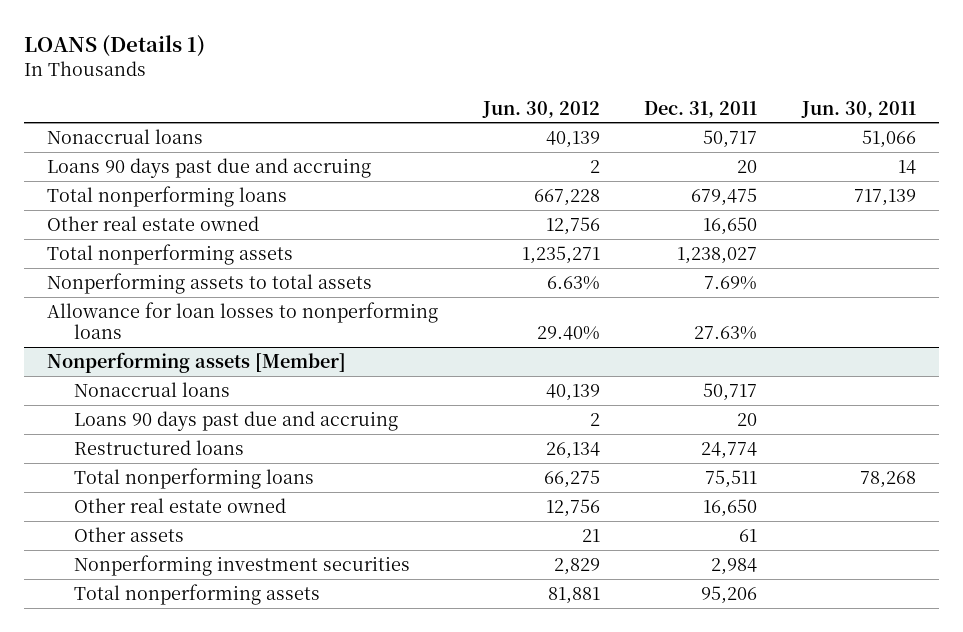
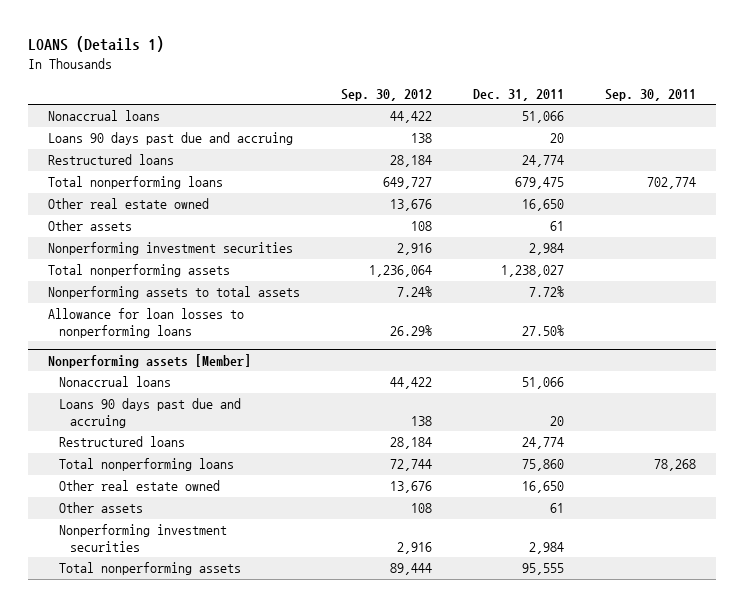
- | Jun. 30, 2012 | Dec. 31, 2011 | Jun. 30, 2011
+ | Sep. 30, 2012 | Dec. 31, 2011 | Sep. 30, 2011
- Nonaccrual loans | 40,139 | 50,717 | 51,066
+ Nonaccrual loans | 44,422 | 51,066 |
+ Restructured loans | 28,184 | 24,774 |
+ Other assets | 108 | 61 |
+ Nonperforming investment securities | 2,916 | 2,984 |
- Nonperforming assets to total assets | 6.63% | 7.69% |
- Allowance for loan losses to nonperforming loans | 29.40% | 27.63% |
+ Nonperforming assets to total assets | 7.24% | 7.72% |
+ Allowance for loan losses to nonperforming loans | 26.29% | 27.50% |
@ Nonperforming assets [Member]
- Nonaccrual loans | 40,139 | 50,717 |
+ Nonaccrual loans | 44,422 | 51,066 |
- Total nonperforming loans | 66,275 | 75,511 | 78,268
+ Total nonperforming loans | 72,744 | 75,860 | 78,268
- Total nonperforming assets | 81,881 | 95,206 |
+ Total nonperforming assets | 89,444 | 95,555 |

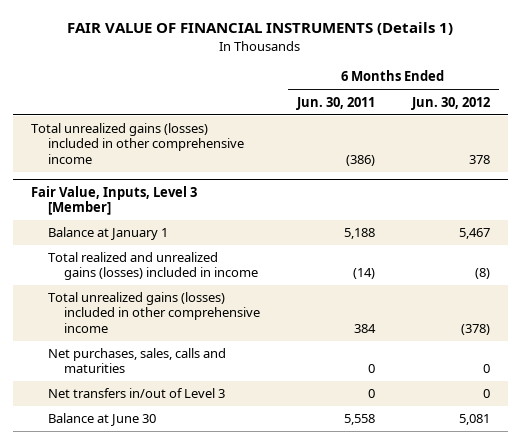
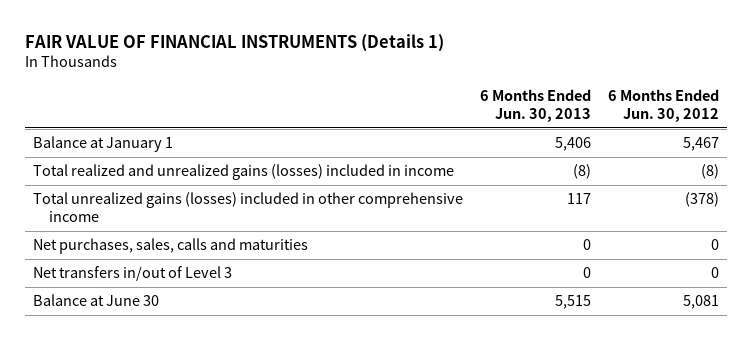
- | 6 Months Ended Jun. 30, 2011 | 6 Months Ended Jun. 30, 2012
+ | 6 Months Ended Jun. 30, 2013 | 6 Months Ended Jun. 30, 2012
- Total unrealized gains (losses) included in other comprehensive income | (386) | 378
- Fair Value, Inputs, Level 3 [Member]

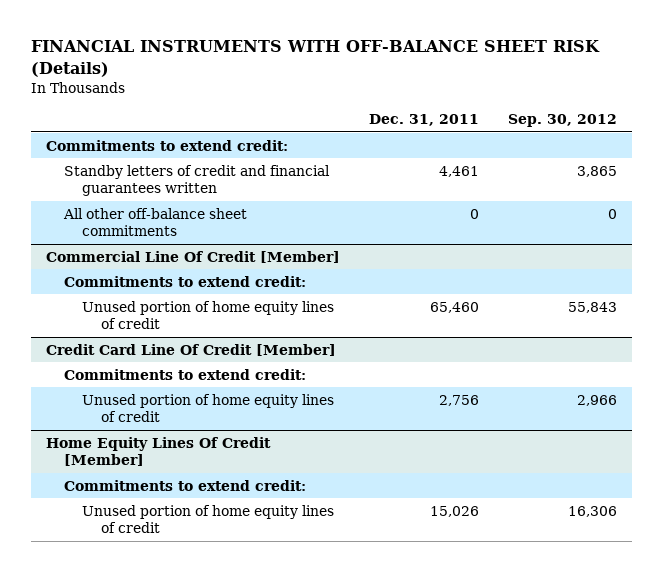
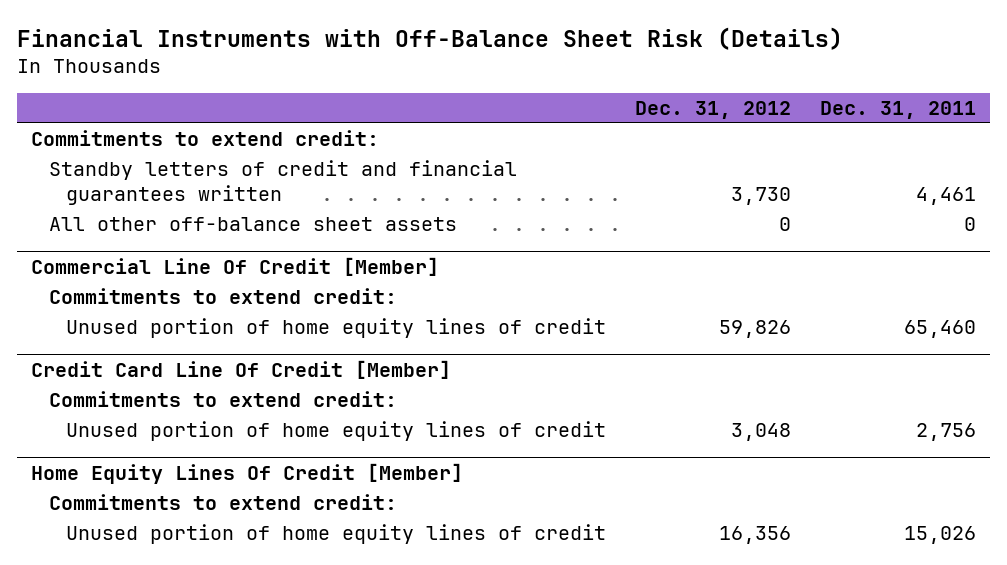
- FINANCIAL INSTRUMENTS WITH OFF-BALANCE SHEET RISK (Details)
+ Financial Instruments with Off-Balance Sheet Risk (Details)
- | Dec. 31, 2011 | Sep. 30, 2012
+ | Dec. 31, 2012 | Dec. 31, 2011
- All other off-balance sheet commitments | 0 | 0
+ All other off-balance sheet assets | 0 | 0

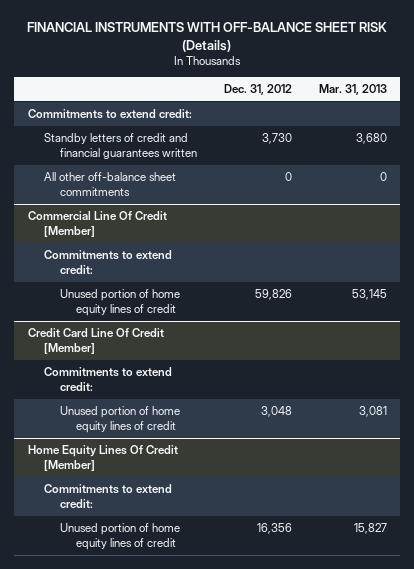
- Financial Instruments with Off-Balance Sheet Risk (Details)
+ FINANCIAL INSTRUMENTS WITH OFF-BALANCE SHEET RISK (Details)
- | Dec. 31, 2012 | Dec. 31, 2011
+ | Dec. 31, 2012 | Mar. 31, 2013
- All other off-balance sheet assets | 0 | 0
+ All other off-balance sheet commitments | 0 | 0

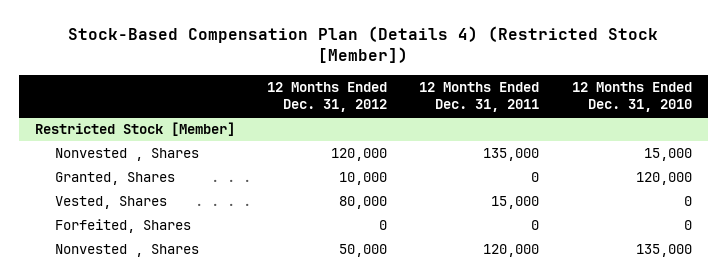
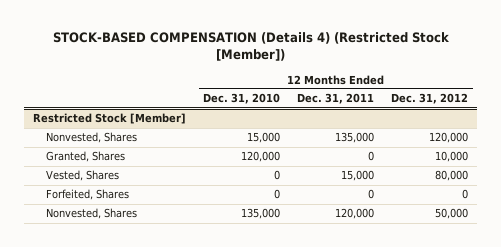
- Stock-Based Compensation Plan (Details 4) (Restricted Stock [Member])
+ STOCK-BASED COMPENSATION (Details 4) (Restricted Stock [Member])
- | 12 Months Ended Dec. 31, 2012 | 12 Months Ended Dec. 31, 2011 | 12 Months Ended Dec. 31, 2010
+ | 12 Months Ended Dec. 31, 2010 | 12 Months Ended Dec. 31, 2011 | 12 Months Ended Dec. 31, 2012
@ Restricted Stock [Member]
- Nonvested , Shares | 120,000 | 135,000 | 15,000
+ Nonvested, Shares | 15,000 | 135,000 | 120,000
- Nonvested , Shares | 50,000 | 120,000 | 135,000
+ Nonvested, Shares | 135,000 | 120,000 | 50,000

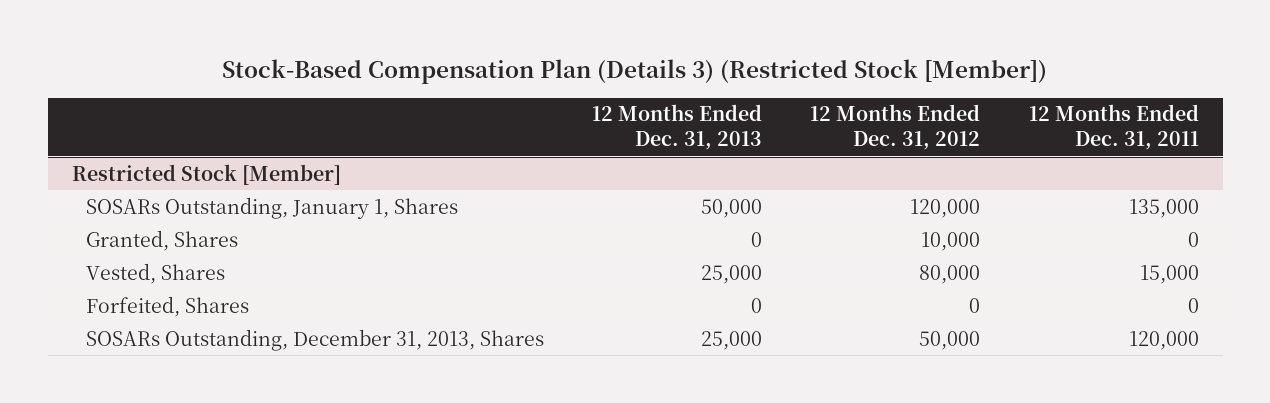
- STOCK-BASED COMPENSATION (Details 4) (Restricted Stock [Member])
+ Stock-Based Compensation Plan (Details 3) (Restricted Stock [Member])
- | 12 Months Ended Dec. 31, 2010 | 12 Months Ended Dec. 31, 2011 | 12 Months Ended Dec. 31, 2012
+ | 12 Months Ended Dec. 31, 2013 | 12 Months Ended Dec. 31, 2012 | 12 Months Ended Dec. 31, 2011
@ Restricted Stock [Member]
- Nonvested, Shares | 15,000 | 135,000 | 120,000
+ SOSARs Outstanding, January 1, Shares | 50,000 | 120,000 | 135,000
- Nonvested, Shares | 135,000 | 120,000 | 50,000
+ SOSARs Outstanding, December 31, 2013, Shares | 25,000 | 50,000 | 120,000

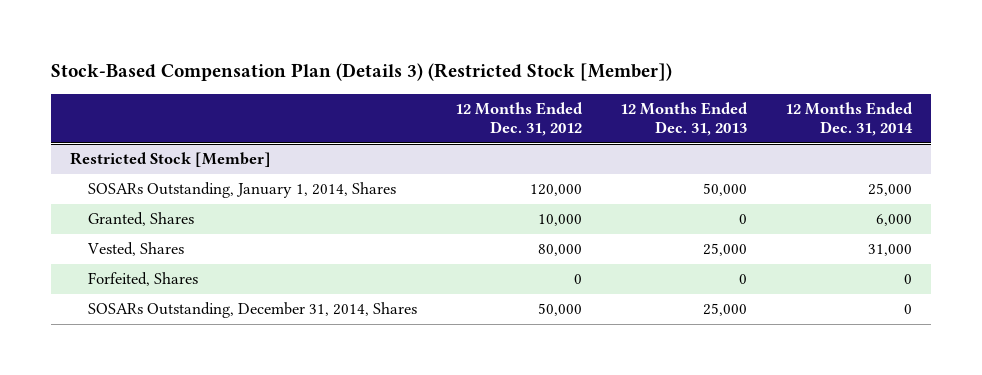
- | 12 Months Ended Dec. 31, 2013 | 12 Months Ended Dec. 31, 2012 | 12 Months Ended Dec. 31, 2011
+ | 12 Months Ended Dec. 31, 2012 | 12 Months Ended Dec. 31, 2013 | 12 Months Ended Dec. 31, 2014
@ Restricted Stock [Member]
- SOSARs Outstanding, January 1, Shares | 50,000 | 120,000 | 135,000
+ SOSARs Outstanding, January 1, 2014, Shares | 120,000 | 50,000 | 25,000
- SOSARs Outstanding, December 31, 2013, Shares | 25,000 | 50,000 | 120,000
+ SOSARs Outstanding, December 31, 2014, Shares | 50,000 | 25,000 | 0

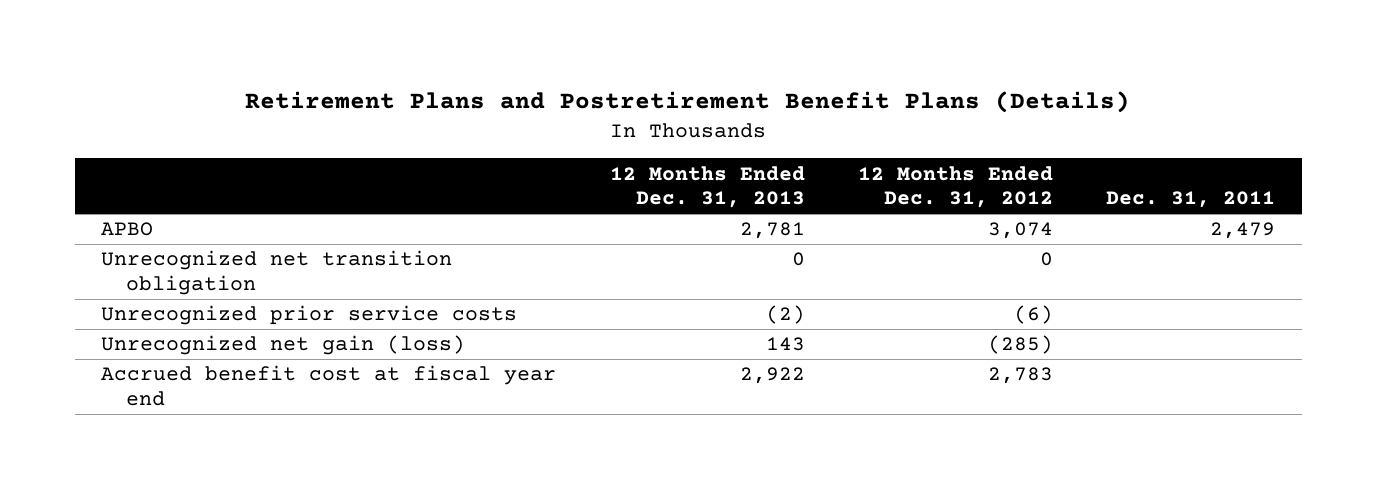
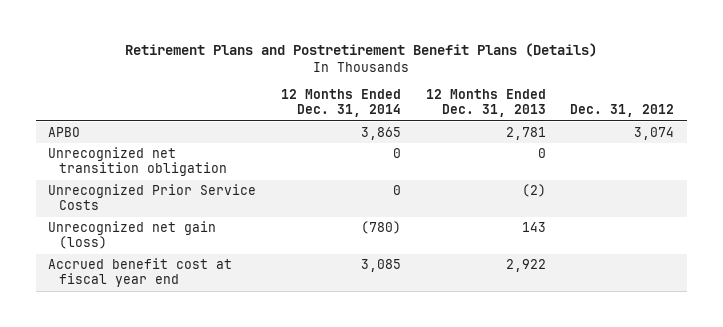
- | 12 Months Ended Dec. 31, 2013 | 12 Months Ended Dec. 31, 2012 | Dec. 31, 2011
+ | 12 Months Ended Dec. 31, 2014 | 12 Months Ended Dec. 31, 2013 | Dec. 31, 2012
- Unrecognized prior service costs | (2) | (6) |
+ Unrecognized Prior Service Costs | 0 | (2) |

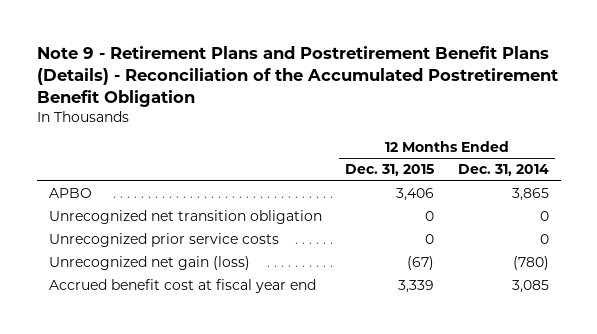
- Retirement Plans and Postretirement Benefit Plans (Details)
+ Note 9 - Retirement Plans and Postretirement Benefit Plans (Details) - Reconciliation of the Accumulated Postretirement Benefit Obligation
- | 12 Months Ended Dec. 31, 2014 | 12 Months Ended Dec. 31, 2013 | Dec. 31, 2012
+ | 12 Months Ended Dec. 31, 2015 | 12 Months Ended Dec. 31, 2014
- Unrecognized Prior Service Costs | 0 | (2) |
+ Unrecognized prior service costs | 0 | 0

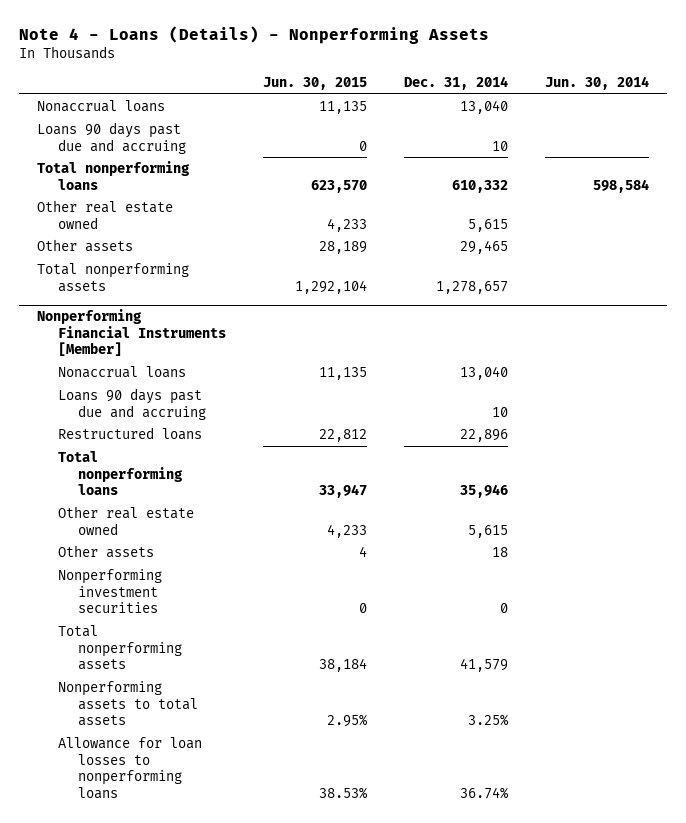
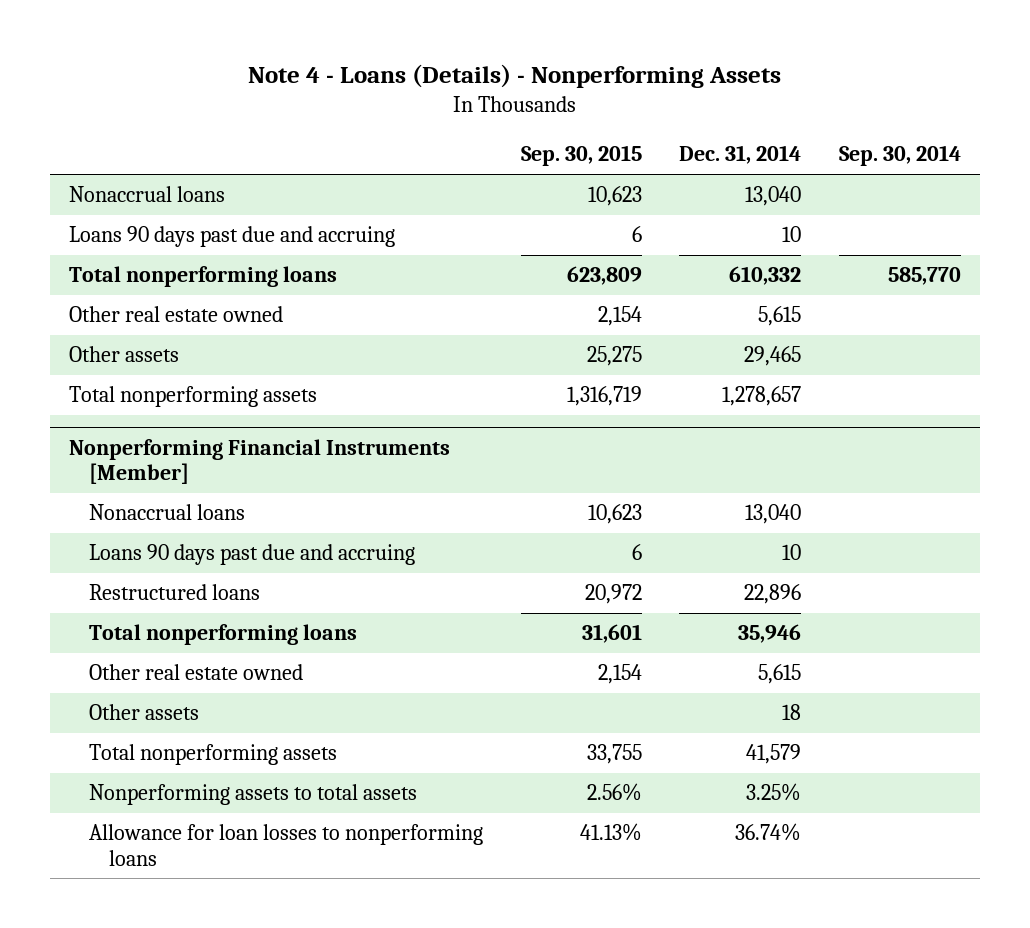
- | Jun. 30, 2015 | Dec. 31, 2014 | Jun. 30, 2014
+ | Sep. 30, 2015 | Dec. 31, 2014 | Sep. 30, 2014
@ Nonperforming Financial Instruments [Member]
- Nonperforming investment securities | 0 | 0 |

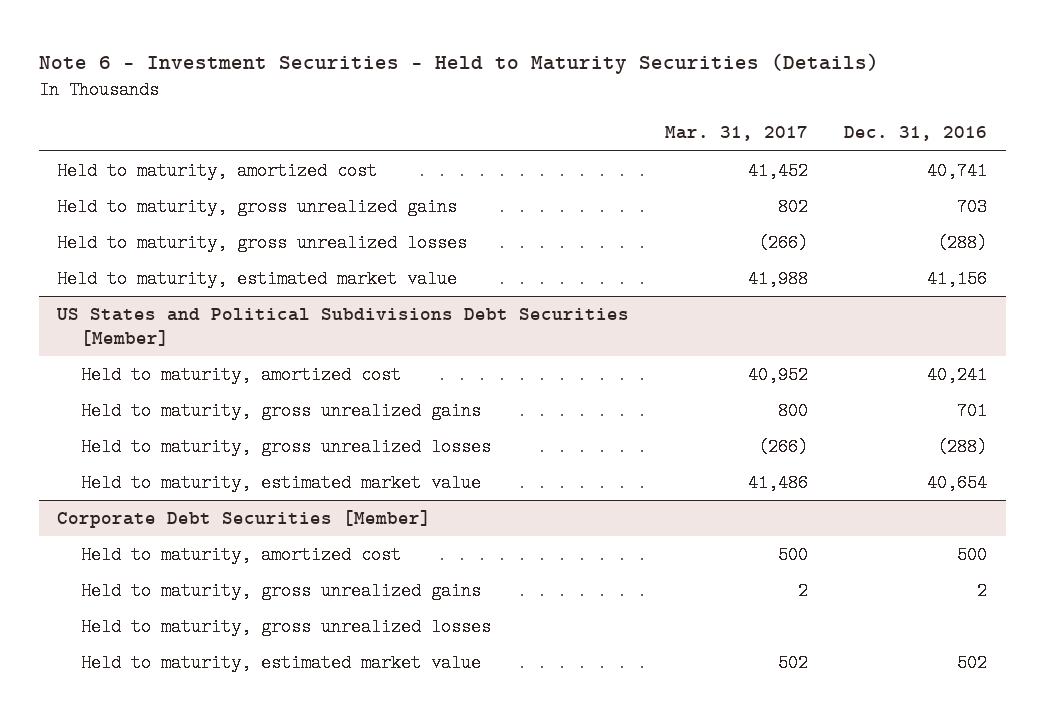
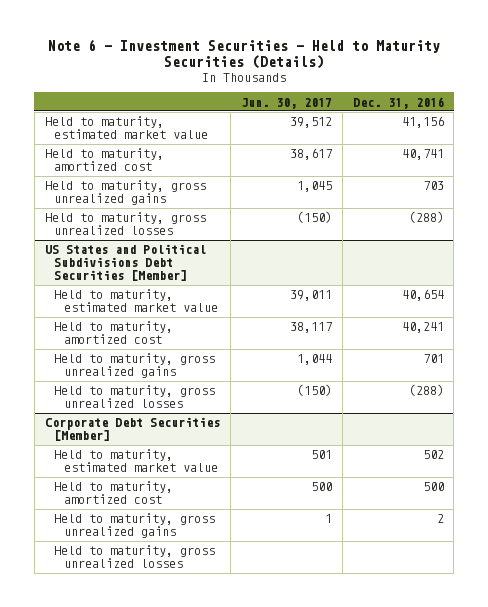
- | Mar. 31, 2017 | Dec. 31, 2016
+ | Jun. 30, 2017 | Dec. 31, 2016
moved up: Held to maturity, estimated market value | 39,512 | 41,156
@ US States and Political Subdivisions Debt Securities [Member]
moved up: Held to maturity, estimated market value | 39,011 | 40,654
@ Corporate Debt Securities [Member]
moved up: Held to maturity, estimated market value | 501 | 502

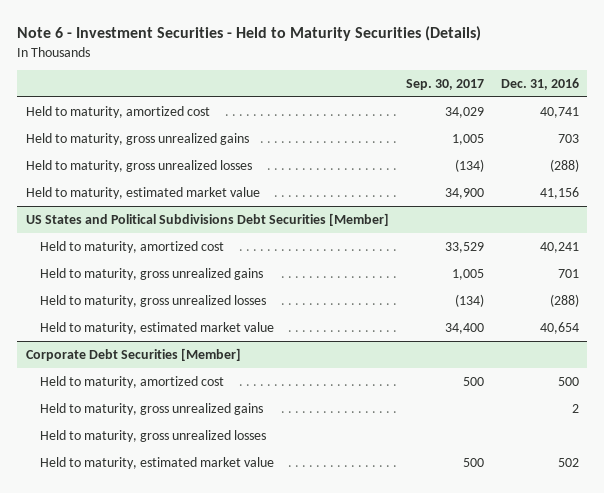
- | Jun. 30, 2017 | Dec. 31, 2016
+ | Sep. 30, 2017 | Dec. 31, 2016
moved down: Held to maturity, estimated market value | 34,900 | 41,156
@ US States and Political Subdivisions Debt Securities [Member]
moved down: Held to maturity, estimated market value | 34,400 | 40,654
@ Corporate Debt Securities [Member]
moved down: Held to maturity, estimated market value | 500 | 502

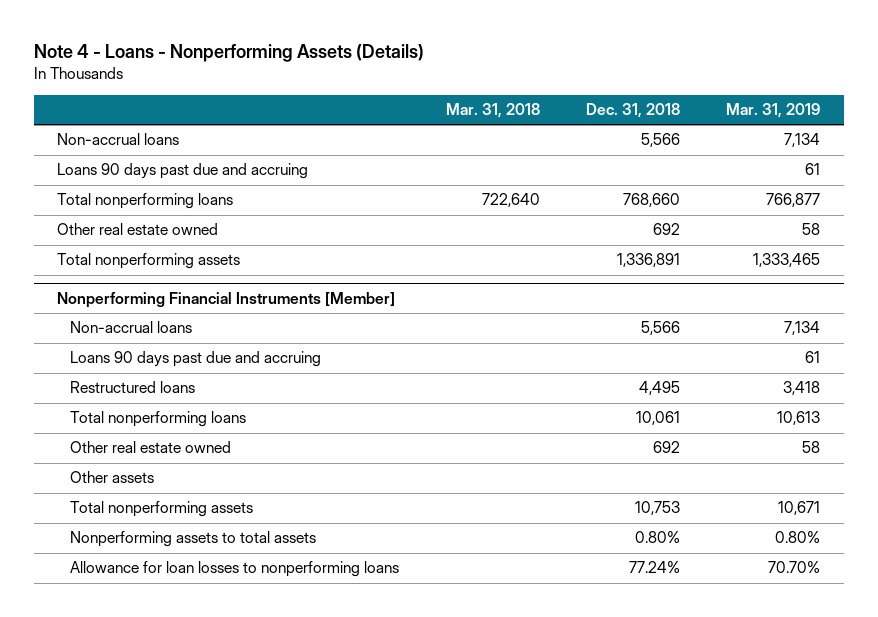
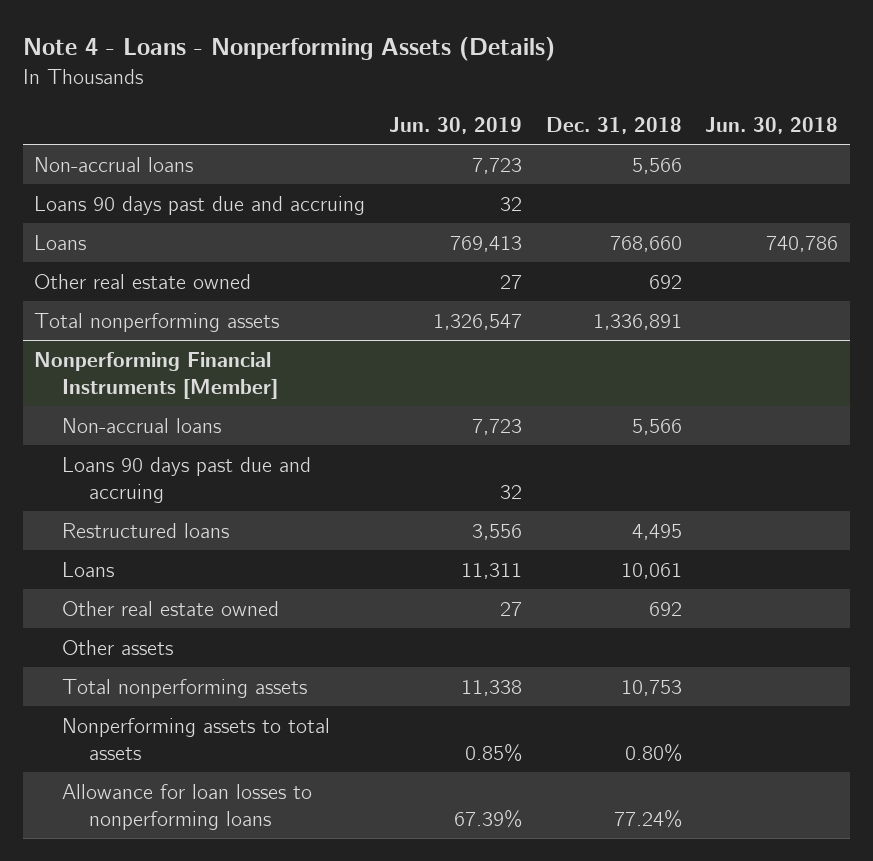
- | Mar. 31, 2018 | Dec. 31, 2018 | Mar. 31, 2019
+ | Jun. 30, 2019 | Dec. 31, 2018 | Jun. 30, 2018
- Total nonperforming loans | 722,640 | 768,660 | 766,877
+ Loans | 769,413 | 768,660 | 740,786
@ Nonperforming Financial Instruments [Member]
- Total nonperforming loans | | 10,061 | 10,613
+ Loans | 11,311 | 10,061 |

